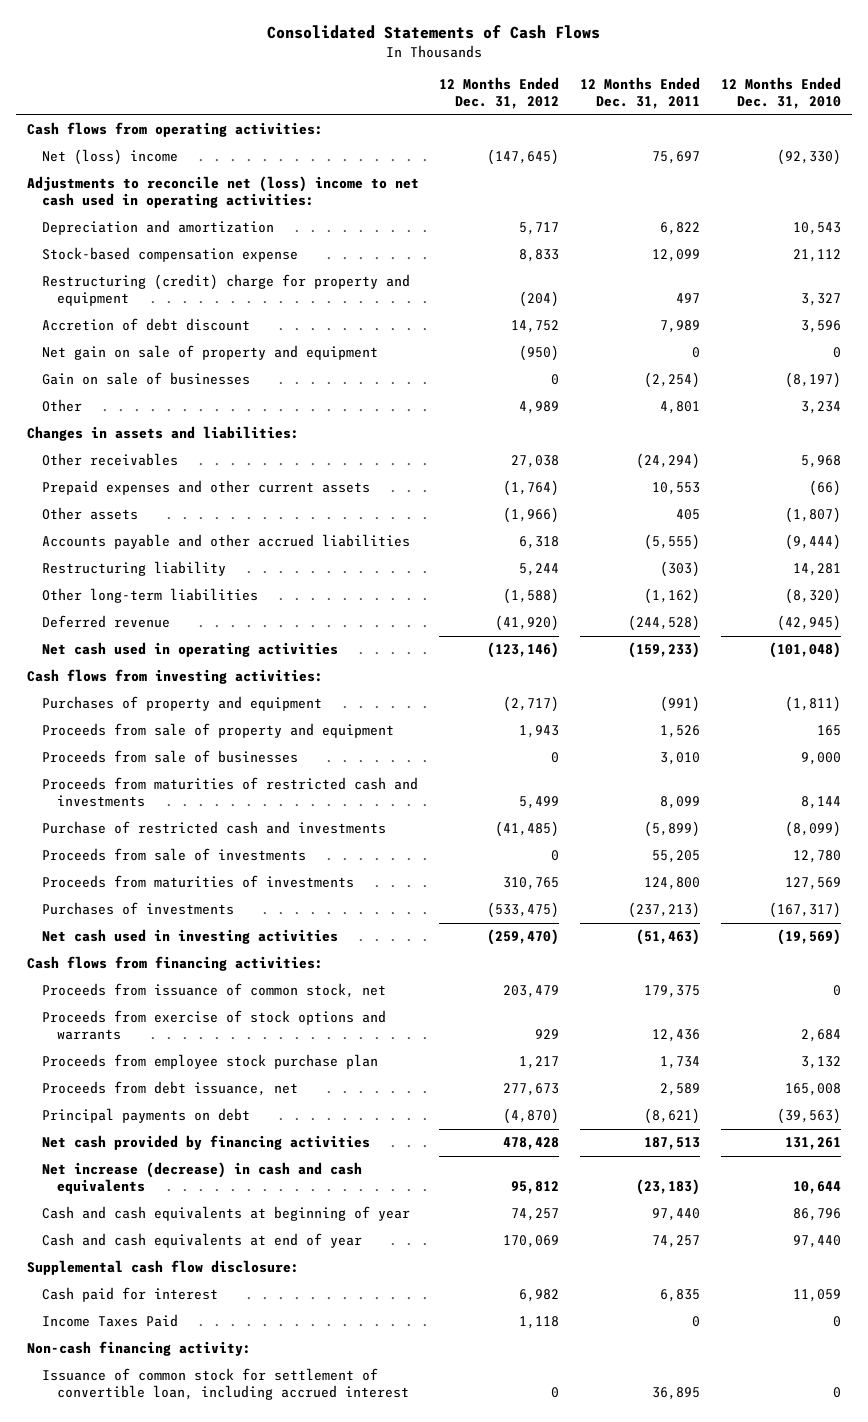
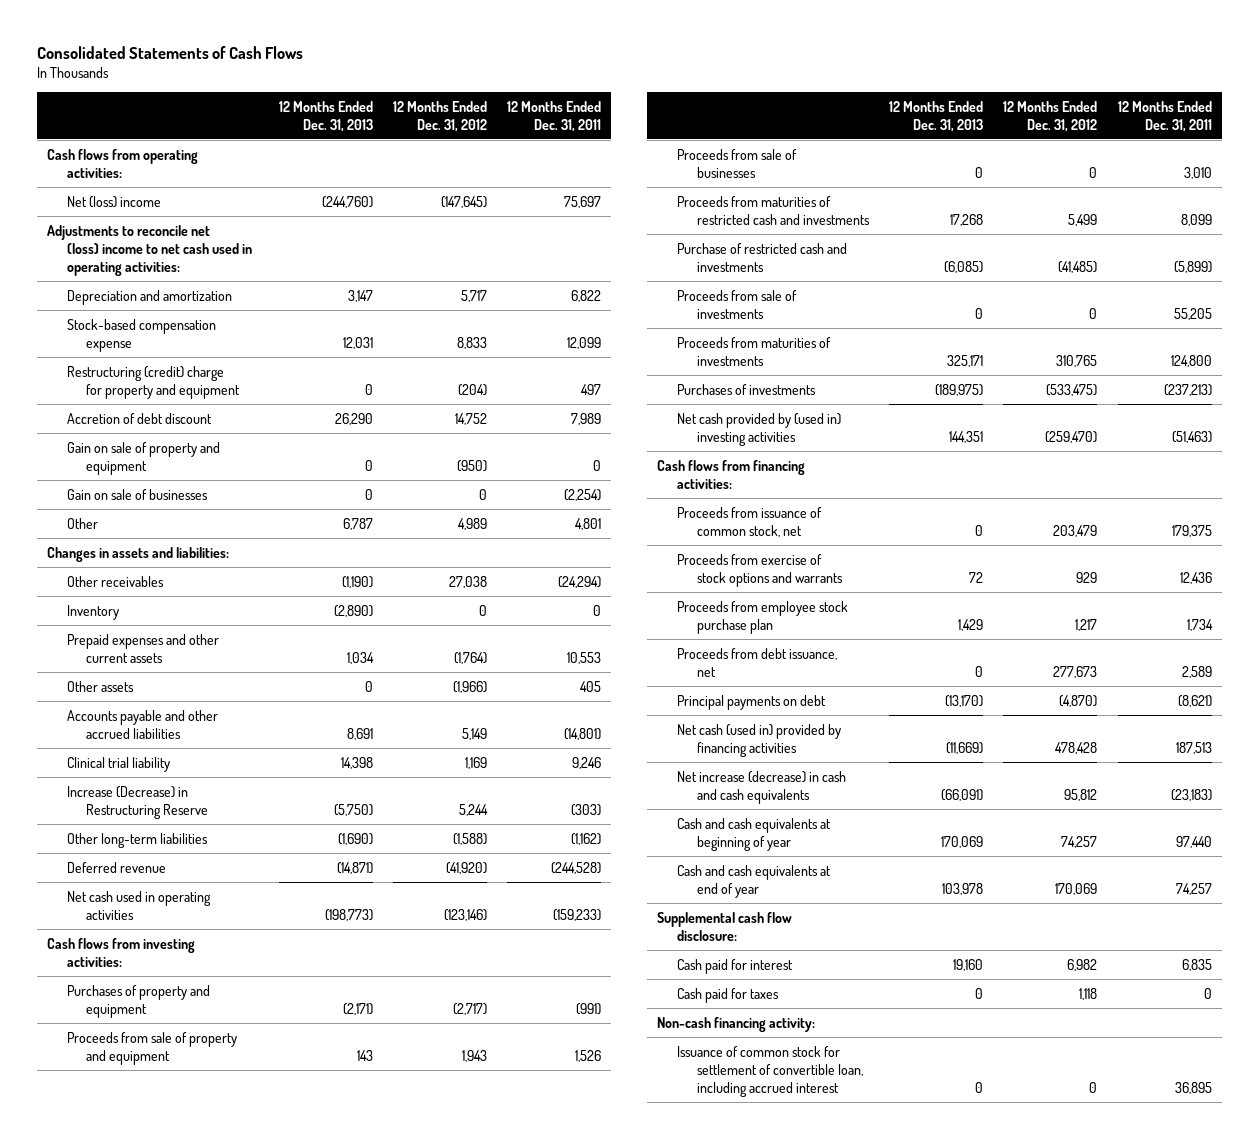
- | 12 Months Ended Dec. 31, 2012 | 12 Months Ended Dec. 31, 2011 | 12 Months Ended Dec. 31, 2010
+ | 12 Months Ended Dec. 31, 2013 | 12 Months Ended Dec. 31, 2012 | 12 Months Ended Dec. 31, 2011
- Net gain on sale of property and equipment | (950) | 0 | 0
+ Gain on sale of property and equipment | 0 | (950) | 0
+ Inventory | (2,890) | 0 | 0
- Accounts payable and other accrued liabilities | 6,318 | (5,555) | (9,444)
- Restructuring liability | 5,244 | (303) | 14,281
+ Accounts payable and other accrued liabilities | 8,691 | 5,149 | (14,801)
+ Clinical trial liability | 14,398 | 1,169 | 9,246
+ Increase (Decrease) in Restructuring Reserve | (5,750) | 5,244 | (303)
- Net cash used in investing activities | (259,470) | (51,463) | (19,569)
+ Net cash provided by (used in) investing activities | 144,351 | (259,470) | (51,463)
- Net cash provided by financing activities | 478,428 | 187,513 | 131,261
+ Net cash (used in) provided by financing activities | (11,669) | 478,428 | 187,513
- Income Taxes Paid | 1,118 | 0 | 0
+ Cash paid for taxes | 0 | 1,118 | 0

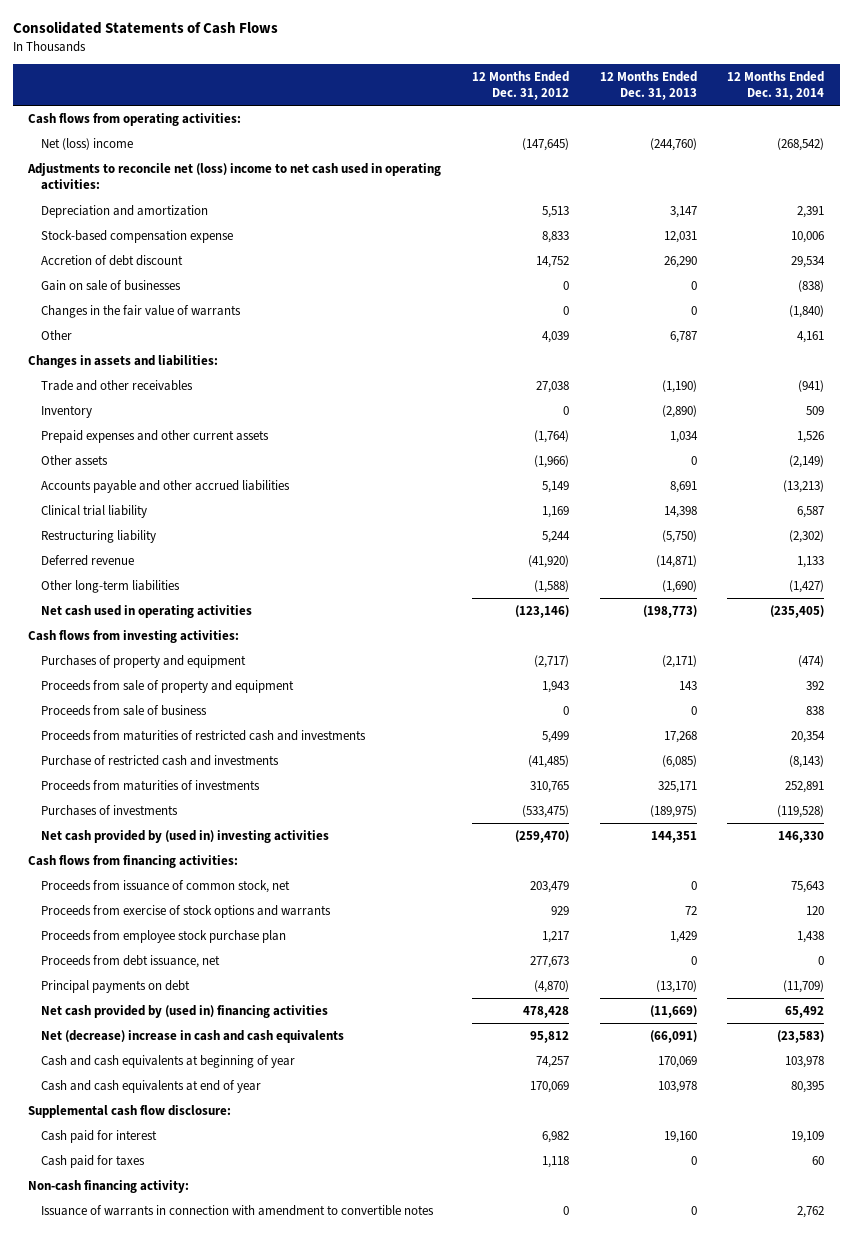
- | 12 Months Ended Dec. 31, 2013 | 12 Months Ended Dec. 31, 2012 | 12 Months Ended Dec. 31, 2011
+ | 12 Months Ended Dec. 31, 2012 | 12 Months Ended Dec. 31, 2013 | 12 Months Ended Dec. 31, 2014
- Depreciation and amortization | 3,147 | 5,717 | 6,822
+ Depreciation and amortization | 5,513 | 3,147 | 2,391
- Restructuring (credit) charge for property and equipment | 0 | (204) | 497
- Gain on sale of property and equipment | 0 | (950) | 0
- Other | 6,787 | 4,989 | 4,801
+ Changes in the fair value of warrants | 0 | 0 | (1,840)
+ Other | 4,039 | 6,787 | 4,161
- Other receivables | (1,190) | 27,038 | (24,294)
+ Trade and other receivables | 27,038 | (1,190) | (941)
- Increase (Decrease) in Restructuring Reserve | (5,750) | 5,244 | (303)
+ Restructuring liability | 5,244 | (5,750) | (2,302)
moved down: Other long-term liabilities | (1,588) | (1,690) | (1,427)
- Proceeds from sale of businesses | 0 | 0 | 3,010
+ Proceeds from sale of business | 0 | 0 | 838
- Proceeds from sale of investments | 0 | 0 | 55,205
- Net cash (used in) provided by financing activities | (11,669) | 478,428 | 187,513
- Net increase (decrease) in cash and cash equivalents | (66,091) | 95,812 | (23,183)
+ Net cash provided by (used in) financing activities | 478,428 | (11,669) | 65,492
+ Net (decrease) increase in cash and cash equivalents | 95,812 | (66,091) | (23,583)
- Issuance of common stock for settlement of convertible loan, including accrued interest | 0 | 0 | 36,895
+ Issuance of warrants in connection with amendment to convertible notes | 0 | 0 | 2,762

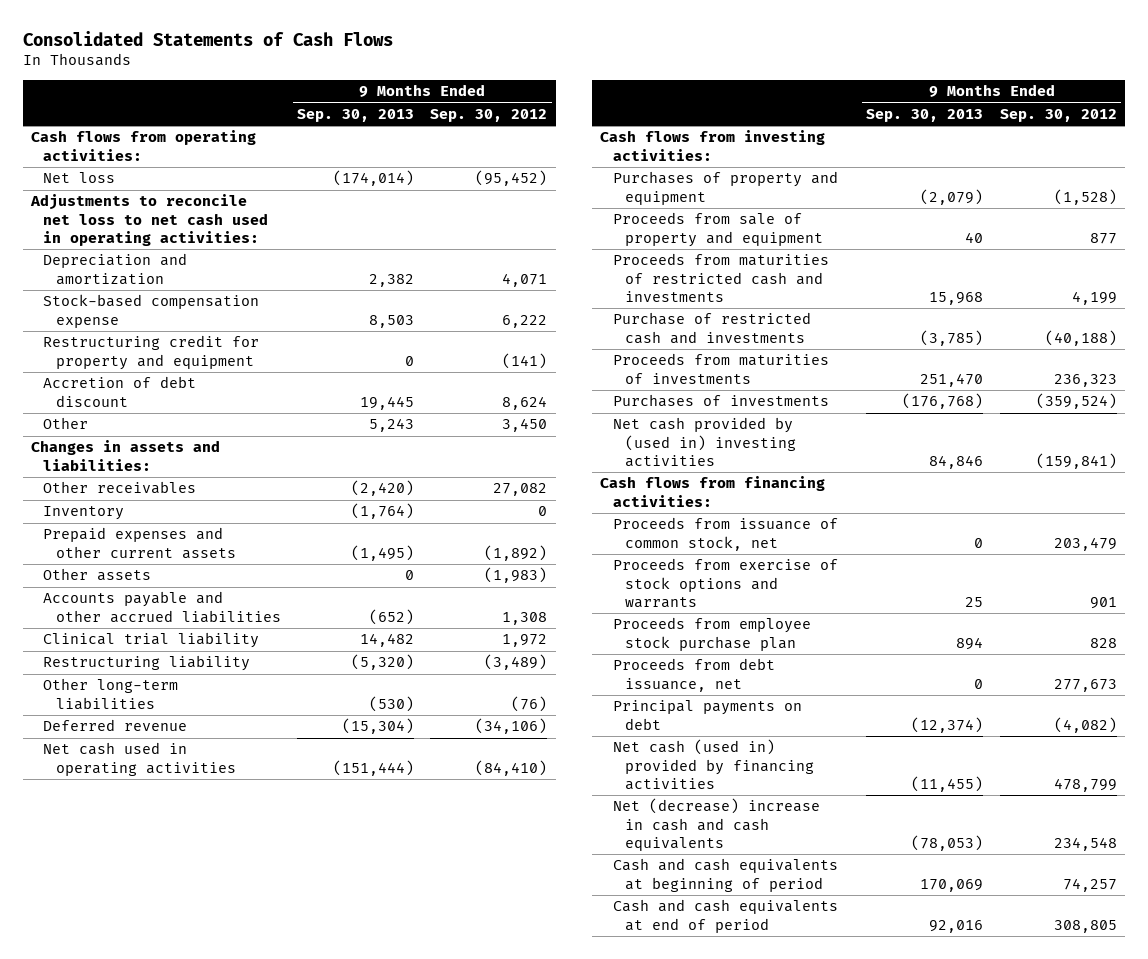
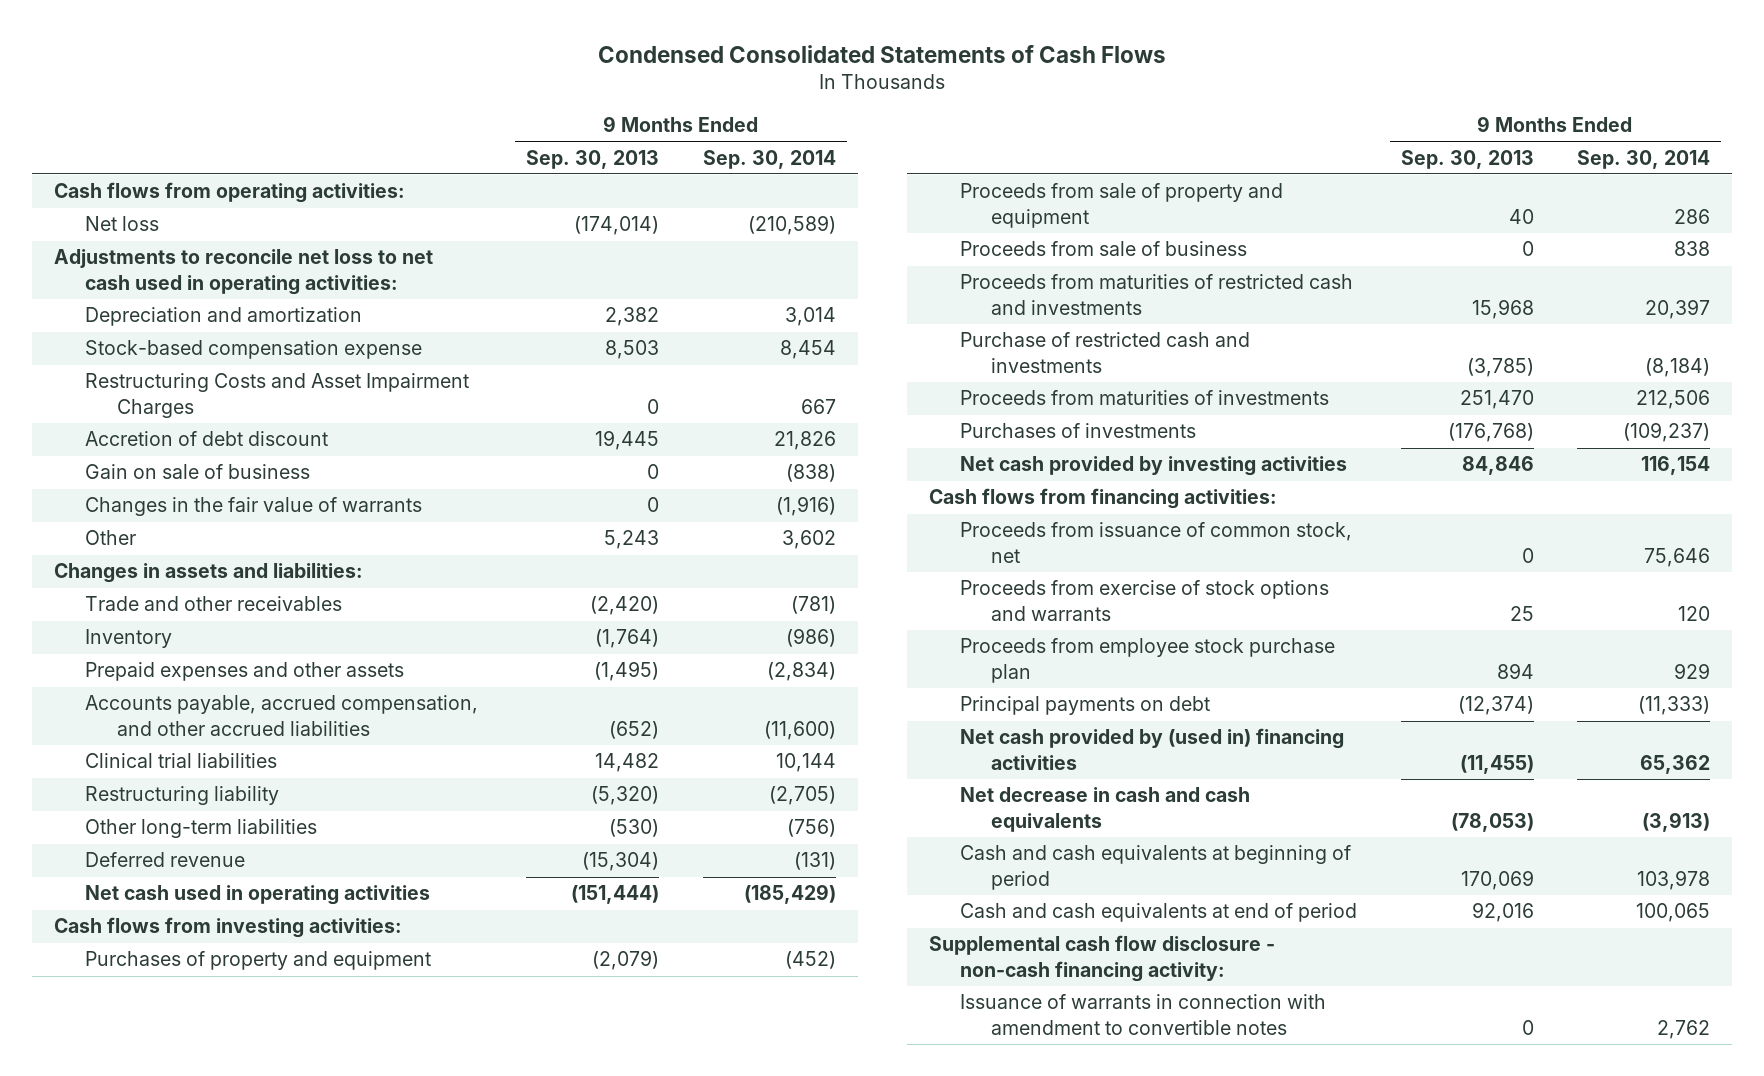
- Consolidated Statements of Cash Flows
+ Condensed Consolidated Statements of Cash Flows
- | 9 Months Ended Sep. 30, 2013 | 9 Months Ended Sep. 30, 2012
+ | 9 Months Ended Sep. 30, 2013 | 9 Months Ended Sep. 30, 2014
- Restructuring credit for property and equipment | 0 | (141)
+ Restructuring Costs and Asset Impairment Charges | 0 | 667
+ Gain on sale of business | 0 | (838)
+ Changes in the fair value of warrants | 0 | (1,916)
- Other receivables | (2,420) | 27,082
+ Trade and other receivables | (2,420) | (781)
- Prepaid expenses and other current assets | (1,495) | (1,892)
- Other assets | 0 | (1,983)
- Accounts payable and other accrued liabilities | (652) | 1,308
- Clinical trial liability | 14,482 | 1,972
+ Prepaid expenses and other assets | (1,495) | (2,834)
+ Accounts payable, accrued compensation, and other accrued liabilities | (652) | (11,600)
+ Clinical trial liabilities | 14,482 | 10,144
+ Proceeds from sale of business | 0 | 838
- Net cash provided by (used in) investing activities | 84,846 | (159,841)
+ Net cash provided by investing activities | 84,846 | 116,154
- Proceeds from debt issuance, net | 0 | 277,673
- Net cash (used in) provided by financing activities | (11,455) | 478,799
- Net (decrease) increase in cash and cash equivalents | (78,053) | 234,548
+ Net cash provided by (used in) financing activities | (11,455) | 65,362
+ Net decrease in cash and cash equivalents | (78,053) | (3,913)
+ Supplemental cash flow disclosure - non-cash financing activity:
+ Issuance of warrants in connection with amendment to convertible notes | 0 | 2,762

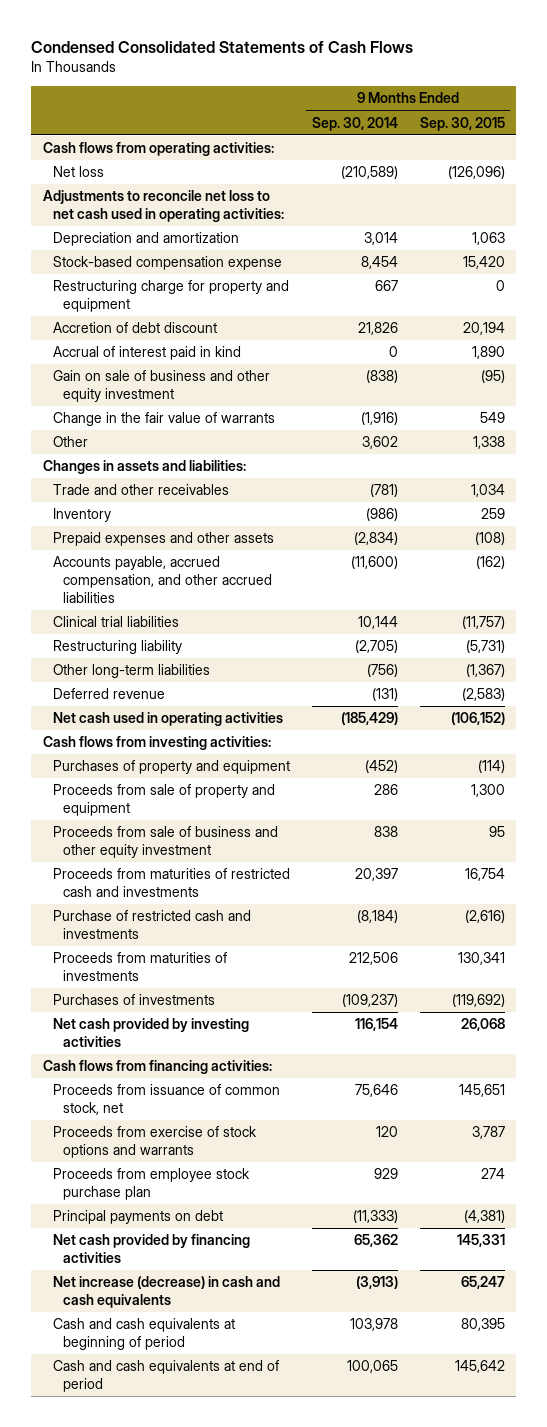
- | 9 Months Ended Sep. 30, 2013 | 9 Months Ended Sep. 30, 2014
+ | 9 Months Ended Sep. 30, 2014 | 9 Months Ended Sep. 30, 2015
- Restructuring Costs and Asset Impairment Charges | 0 | 667
+ Restructuring charge for property and equipment | 667 | 0
- Gain on sale of business | 0 | (838)
- Changes in the fair value of warrants | 0 | (1,916)
+ Accrual of interest paid in kind | 0 | 1,890
+ Gain on sale of business and other equity investment | (838) | (95)
+ Change in the fair value of warrants | (1,916) | 549
- Proceeds from sale of business | 0 | 838
+ Proceeds from sale of business and other equity investment | 838 | 95
- Net cash provided by (used in) financing activities | (11,455) | 65,362
- Net decrease in cash and cash equivalents | (78,053) | (3,913)
+ Net cash provided by financing activities | 65,362 | 145,331
+ Net increase (decrease) in cash and cash equivalents | (3,913) | 65,247
- Supplemental cash flow disclosure - non-cash financing activity:
- Issuance of warrants in connection with amendment to convertible notes | 0 | 2,762

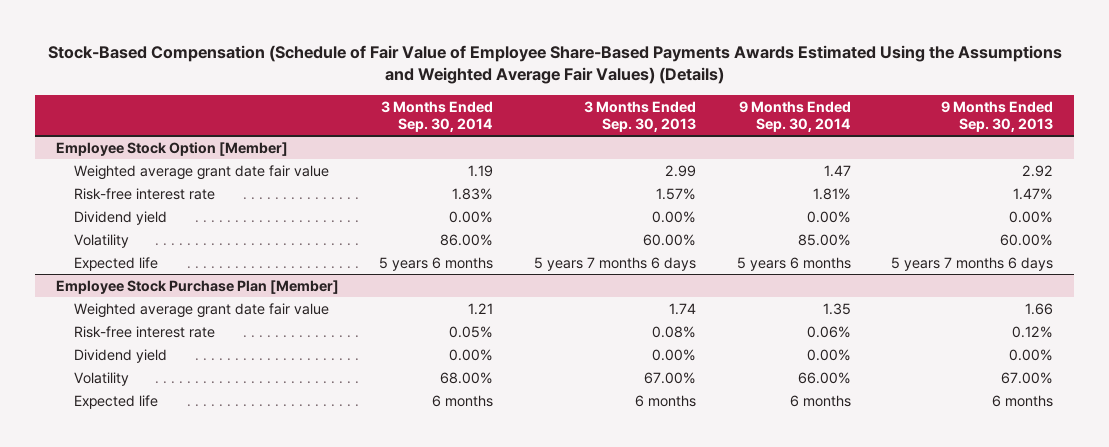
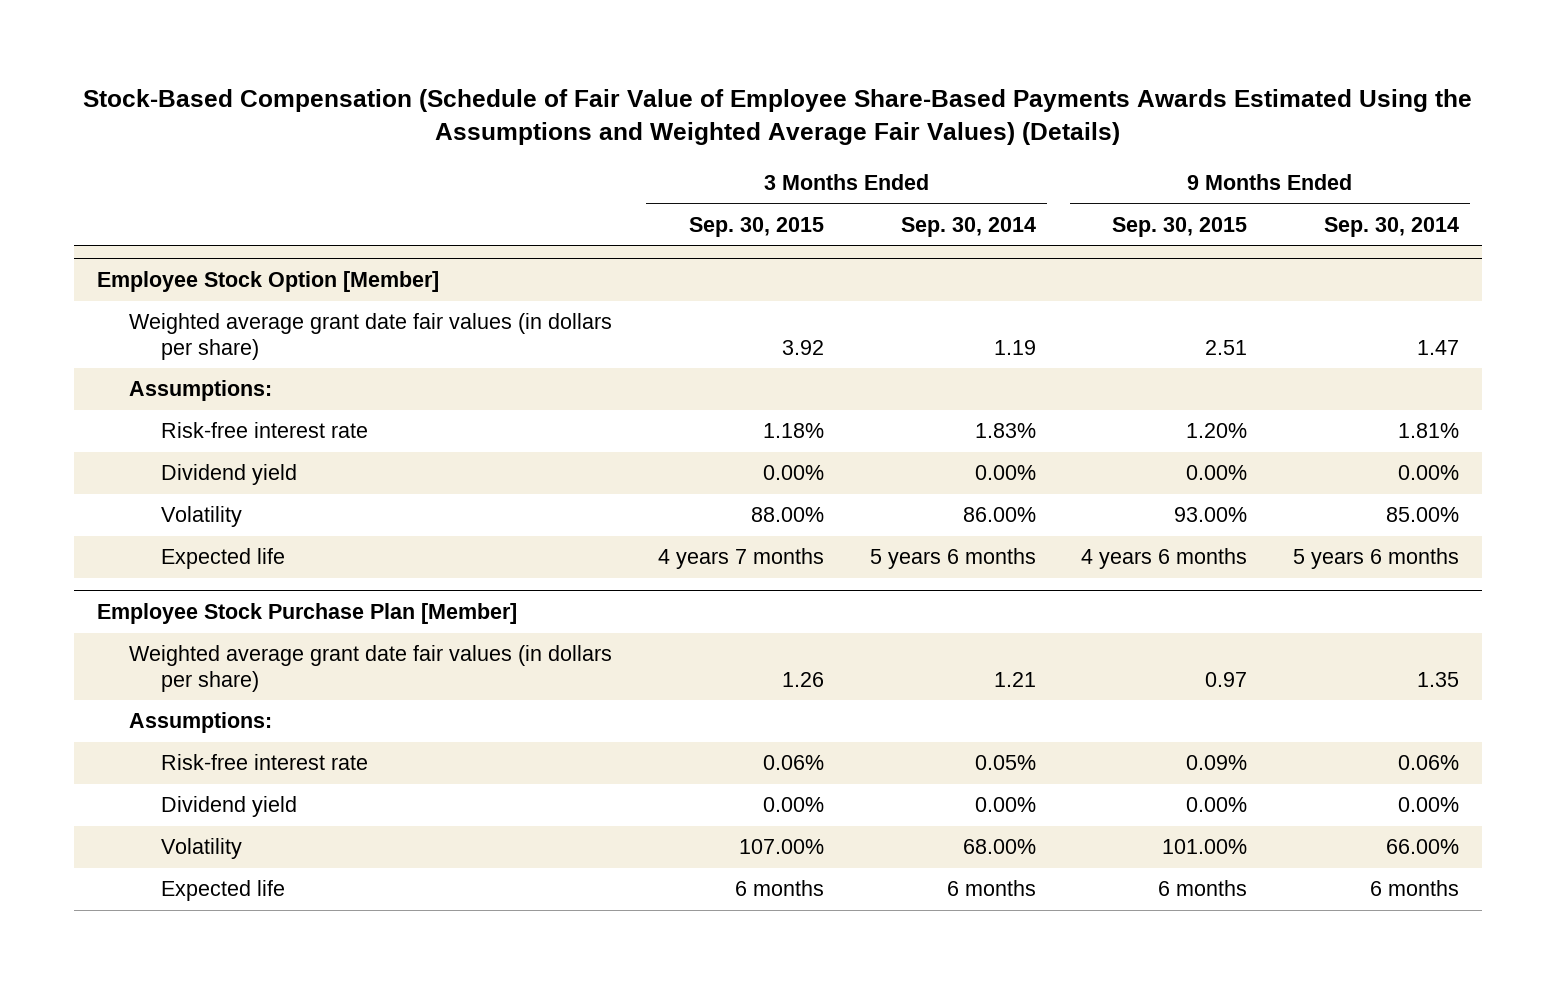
- | 3 Months Ended Sep. 30, 2014 | 3 Months Ended Sep. 30, 2013 | 9 Months Ended Sep. 30, 2014 | 9 Months Ended Sep. 30, 2013
+ | 3 Months Ended Sep. 30, 2015 | 3 Months Ended Sep. 30, 2014 | 9 Months Ended Sep. 30, 2015 | 9 Months Ended Sep. 30, 2014
@ Employee Stock Option [Member]
- Weighted average grant date fair value | 1.19 | 2.99 | 1.47 | 2.92
+ Weighted average grant date fair values (in dollars per share) | 3.92 | 1.19 | 2.51 | 1.47
+ Assumptions:
@ Employee Stock Purchase Plan [Member]
- Weighted average grant date fair value | 1.21 | 1.74 | 1.35 | 1.66
+ Weighted average grant date fair values (in dollars per share) | 1.26 | 1.21 | 0.97 | 1.35
+ Assumptions:

